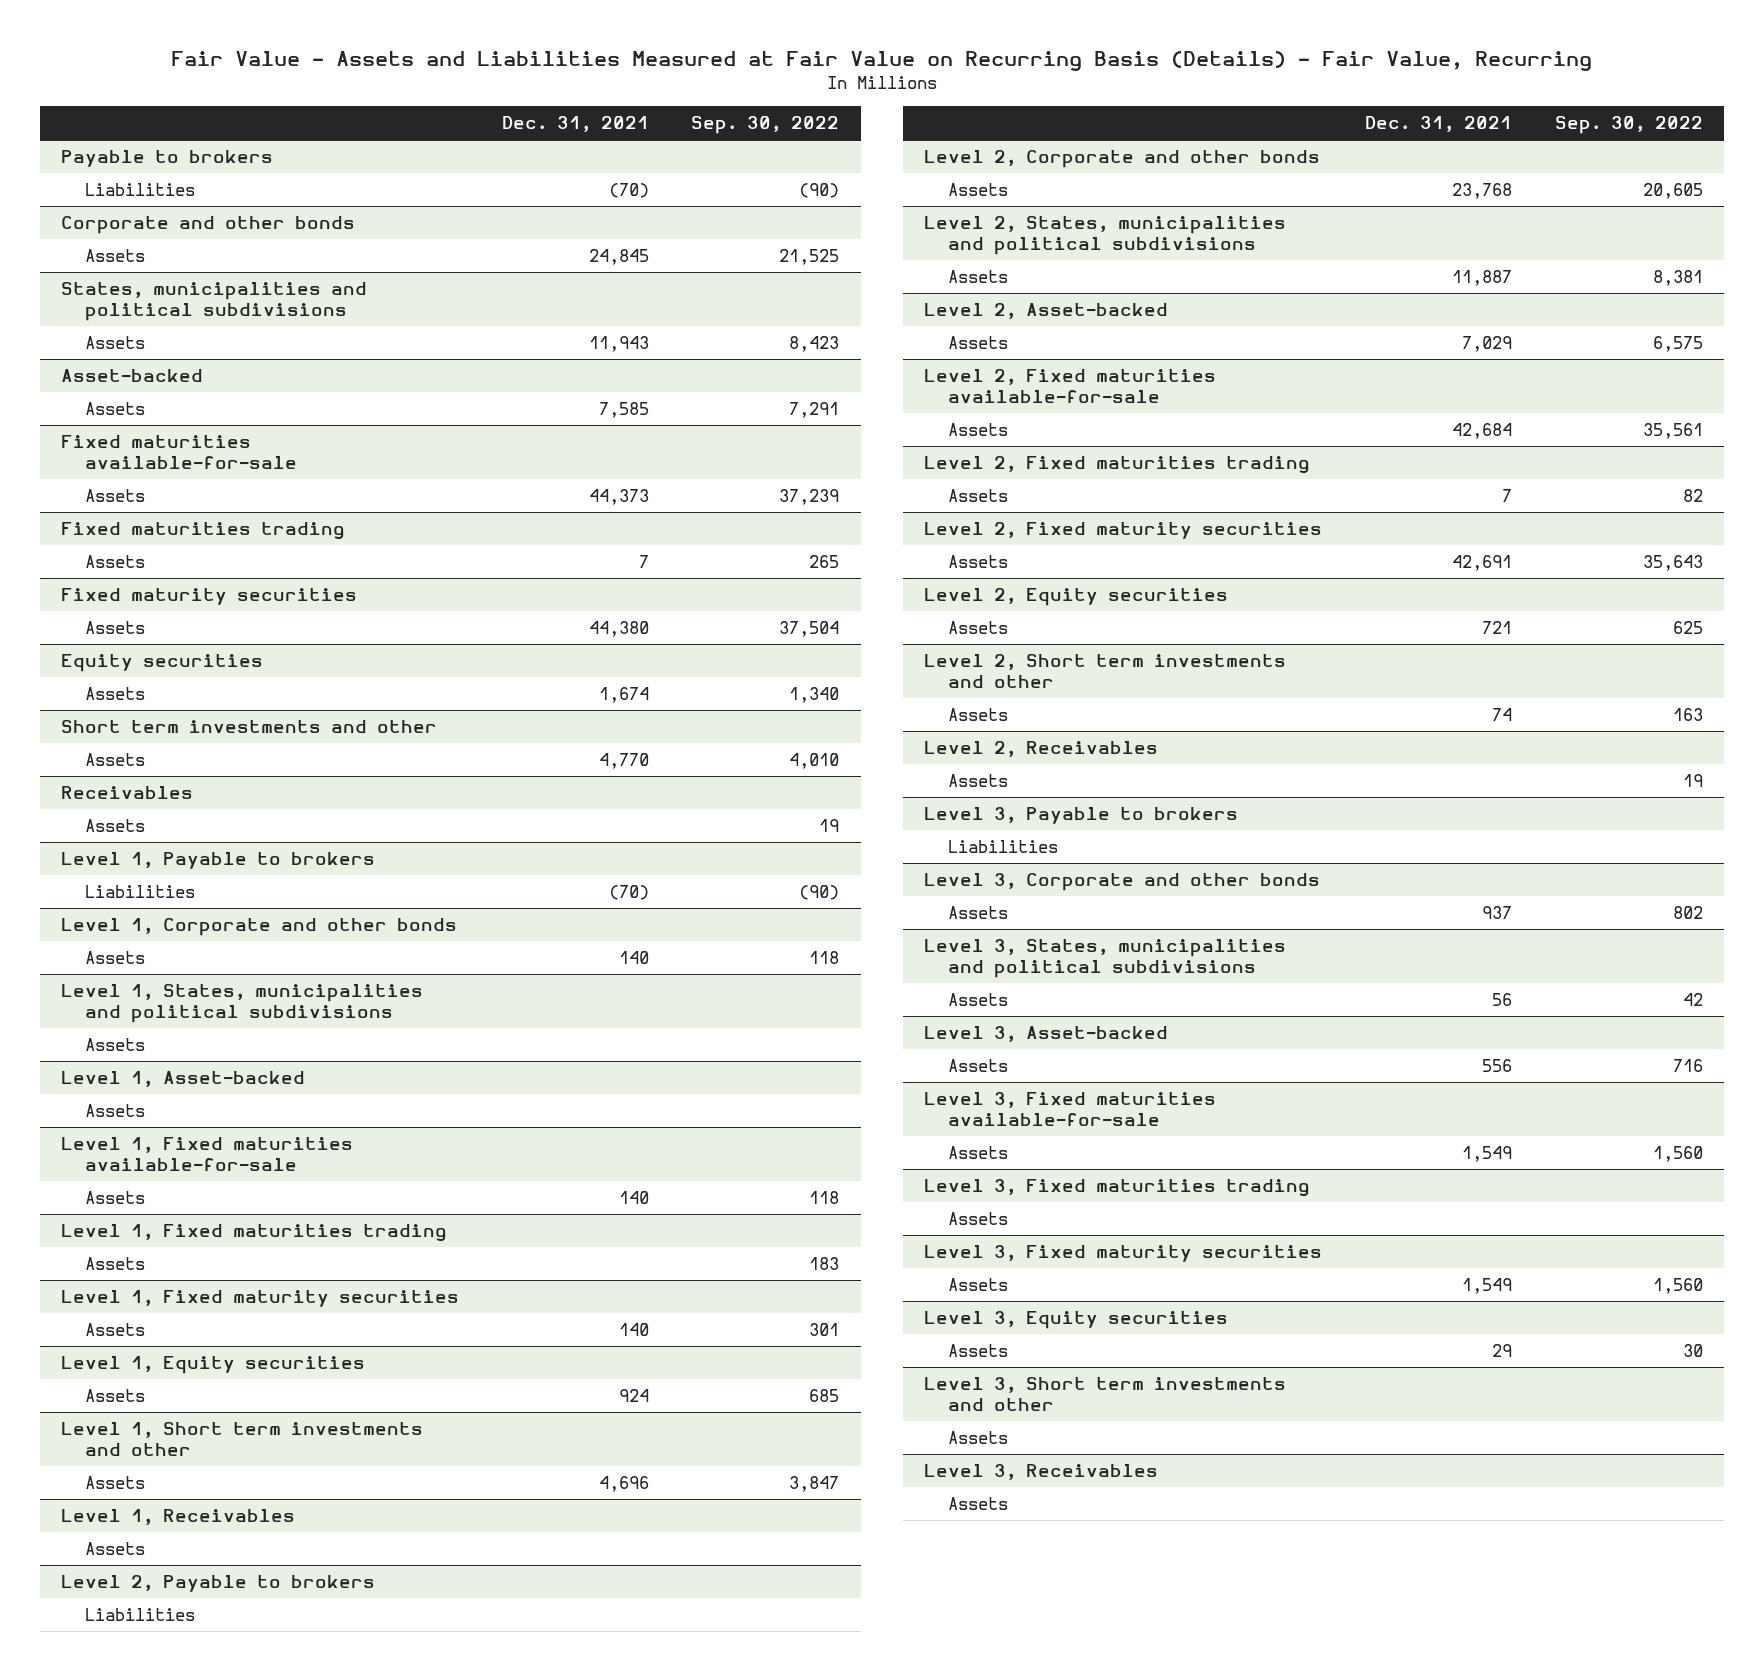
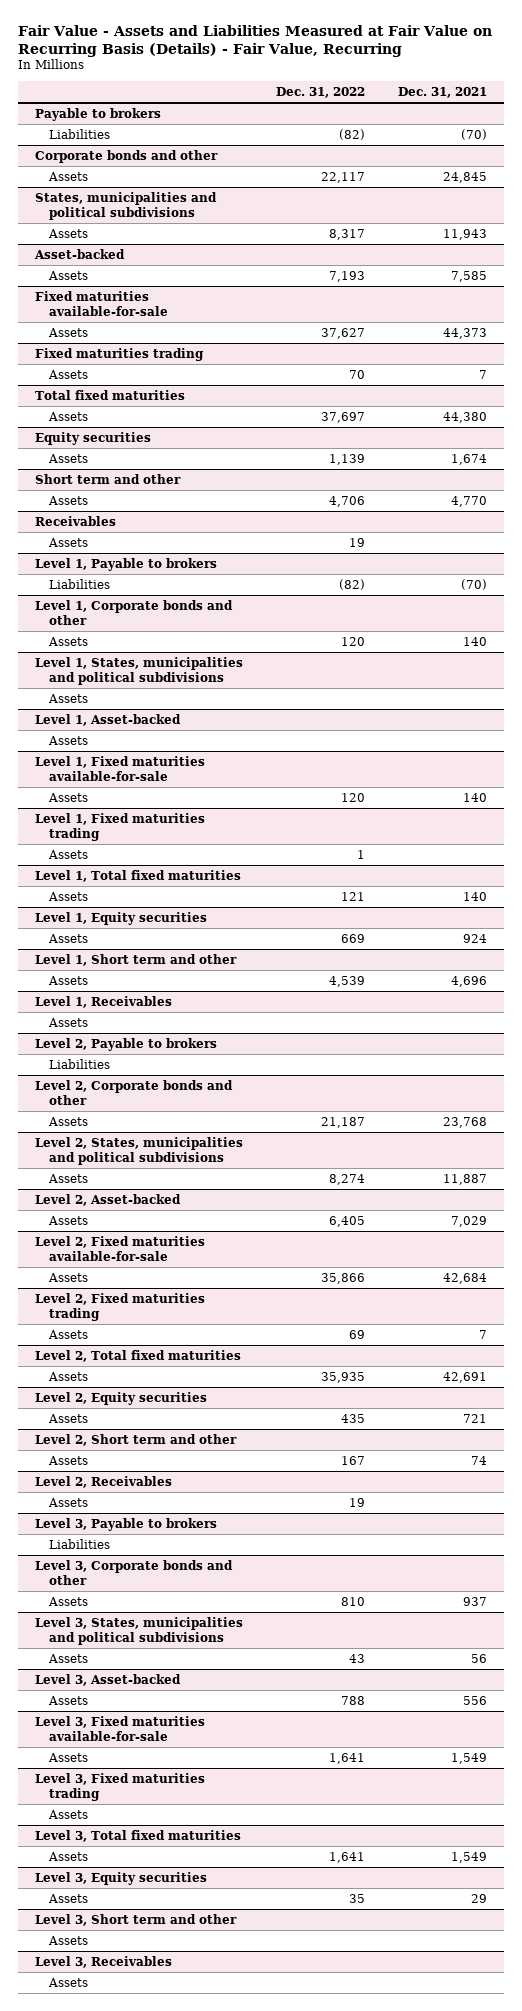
- | Dec. 31, 2021 | Sep. 30, 2022
+ | Dec. 31, 2022 | Dec. 31, 2021
- Corporate and other bonds
+ Corporate bonds and other
- Fixed maturity securities
+ Total fixed maturities
- Short term investments and other
+ Short term and other
- Level 1, Corporate and other bonds
+ Level 1, Corporate bonds and other
- Level 1, Fixed maturity securities
+ Level 1, Total fixed maturities
- Level 1, Short term investments and other
+ Level 1, Short term and other
- Level 2, Corporate and other bonds
+ Level 2, Corporate bonds and other
- Level 2, Fixed maturity securities
+ Level 2, Total fixed maturities
- Level 2, Short term investments and other
+ Level 2, Short term and other
- Level 3, Corporate and other bonds
+ Level 3, Corporate bonds and other
- Level 3, Fixed maturity securities
+ Level 3, Total fixed maturities
- Level 3, Short term investments and other
+ Level 3, Short term and other

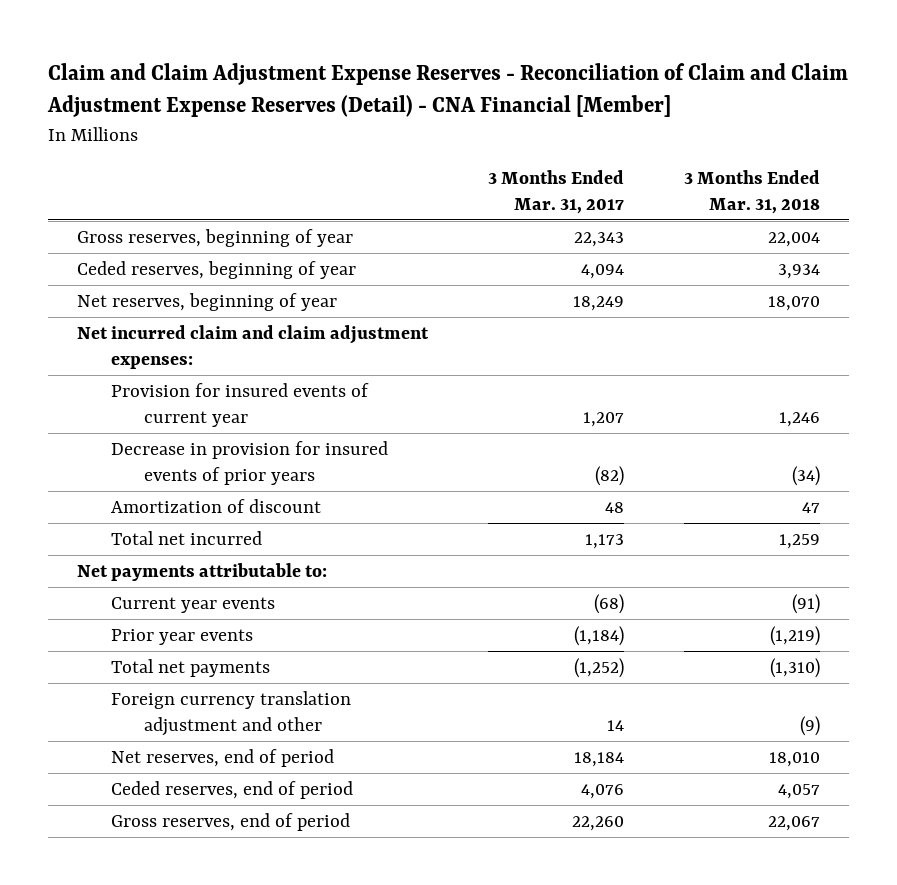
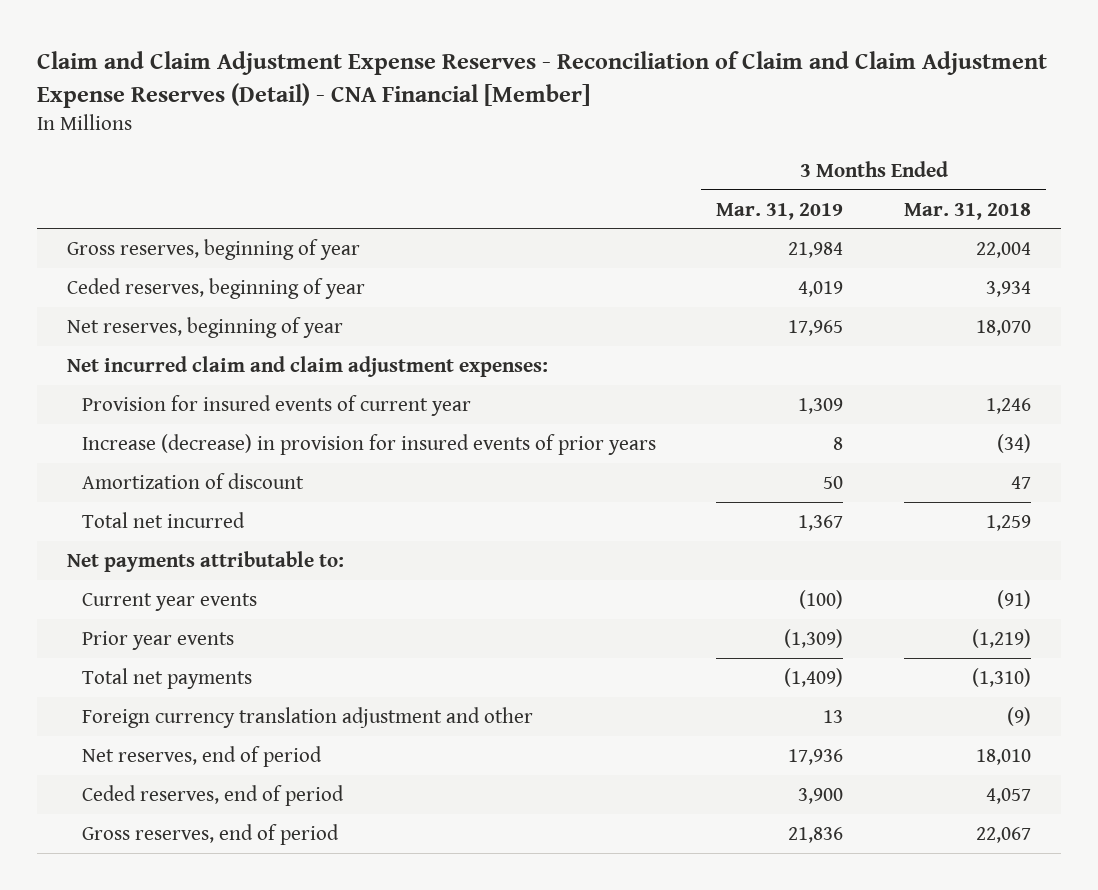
- | 3 Months Ended Mar. 31, 2017 | 3 Months Ended Mar. 31, 2018
+ | 3 Months Ended Mar. 31, 2019 | 3 Months Ended Mar. 31, 2018
- Decrease in provision for insured events of prior years | (82) | (34)
+ Increase (decrease) in provision for insured events of prior years | 8 | (34)

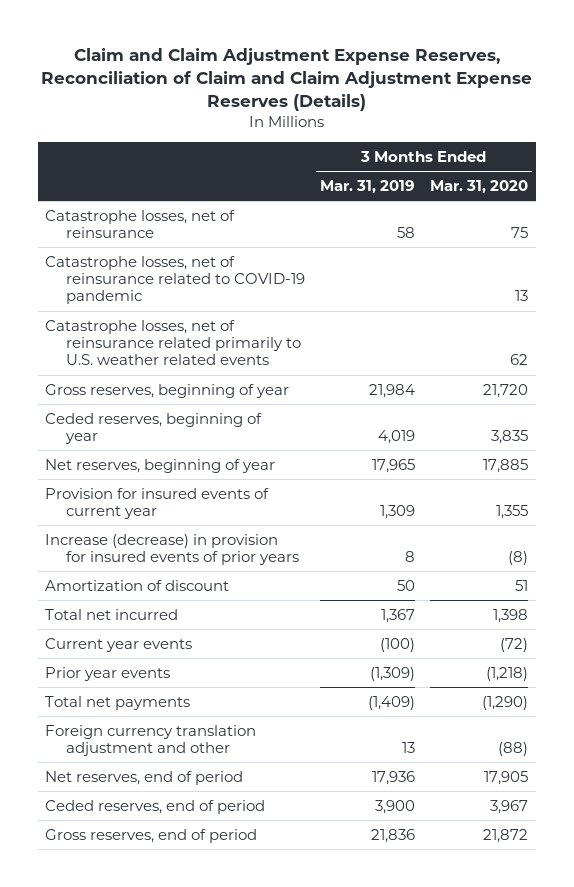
- Claim and Claim Adjustment Expense Reserves - Reconciliation of Claim and Claim Adjustment Expense Reserves (Detail) - CNA Financial [Member]
+ Claim and Claim Adjustment Expense Reserves, Reconciliation of Claim and Claim Adjustment Expense Reserves (Details)
- | 3 Months Ended Mar. 31, 2019 | 3 Months Ended Mar. 31, 2018
+ | 3 Months Ended Mar. 31, 2019 | 3 Months Ended Mar. 31, 2020
+ Catastrophe losses, net of reinsurance | 58 | 75
+ Catastrophe losses, net of reinsurance related to COVID-19 pandemic | | 13
+ Catastrophe losses, net of reinsurance related primarily to U.S. weather related events | | 62
- Net incurred claim and claim adjustment expenses:
- Net payments attributable to:

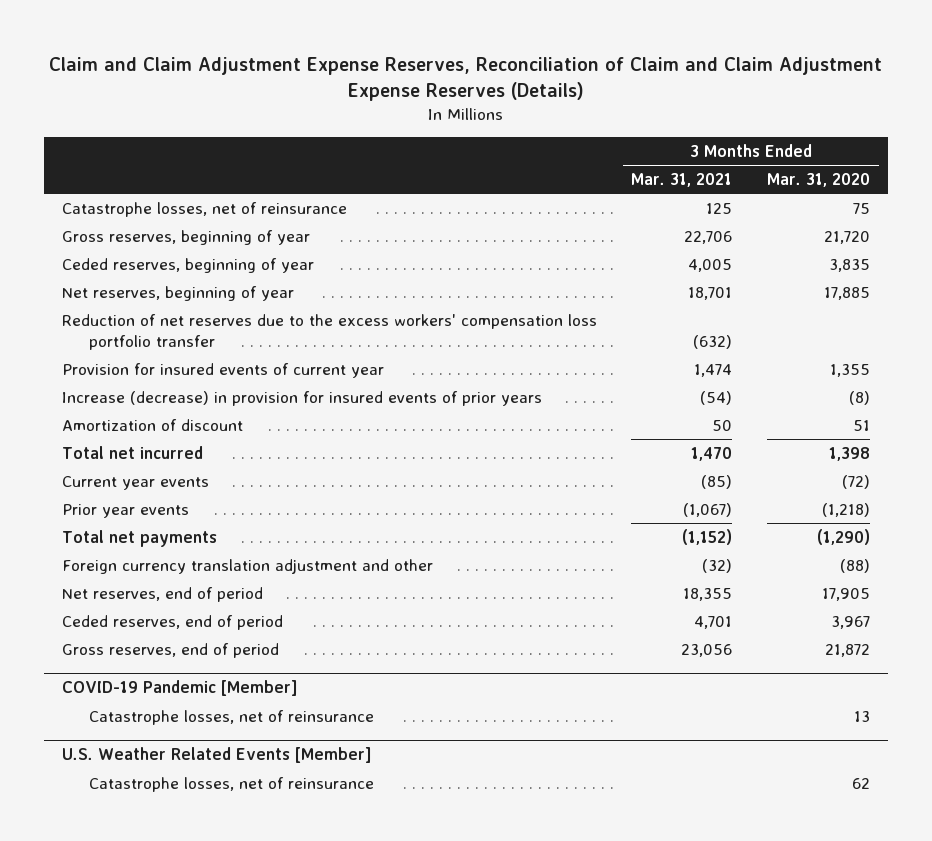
- | 3 Months Ended Mar. 31, 2019 | 3 Months Ended Mar. 31, 2020
+ | 3 Months Ended Mar. 31, 2021 | 3 Months Ended Mar. 31, 2020
- Catastrophe losses, net of reinsurance related to COVID-19 pandemic | | 13
- Catastrophe losses, net of reinsurance related primarily to U.S. weather related events | | 62
+ Reduction of net reserves due to the excess workers' compensation loss portfolio transfer | (632) |
+ COVID-19 Pandemic [Member]
+ Catastrophe losses, net of reinsurance | | 13
+ U.S. Weather Related Events [Member]
+ Catastrophe losses, net of reinsurance | | 62

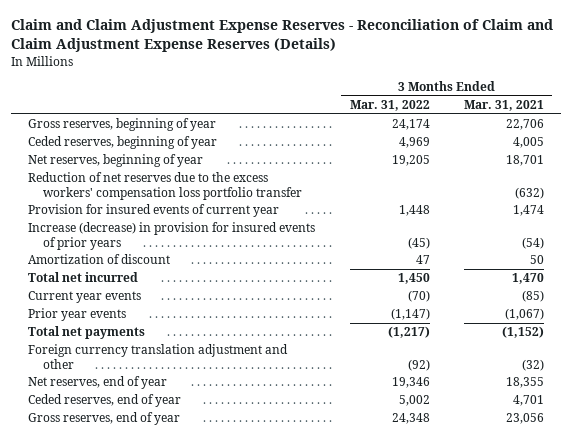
- Claim and Claim Adjustment Expense Reserves, Reconciliation of Claim and Claim Adjustment Expense Reserves (Details)
+ Claim and Claim Adjustment Expense Reserves - Reconciliation of Claim and Claim Adjustment Expense Reserves (Details)
- | 3 Months Ended Mar. 31, 2021 | 3 Months Ended Mar. 31, 2020
+ | 3 Months Ended Mar. 31, 2022 | 3 Months Ended Mar. 31, 2021
- Catastrophe losses, net of reinsurance | 125 | 75
- Net reserves, end of period | 18,355 | 17,905
- Ceded reserves, end of period | 4,701 | 3,967
- Gross reserves, end of period | 23,056 | 21,872
- COVID-19 Pandemic [Member]
- Catastrophe losses, net of reinsurance | | 13
- U.S. Weather Related Events [Member]
- Catastrophe losses, net of reinsurance | | 62
+ Net reserves, end of year | 19,346 | 18,355
+ Ceded reserves, end of year | 5,002 | 4,701
+ Gross reserves, end of year | 24,348 | 23,056

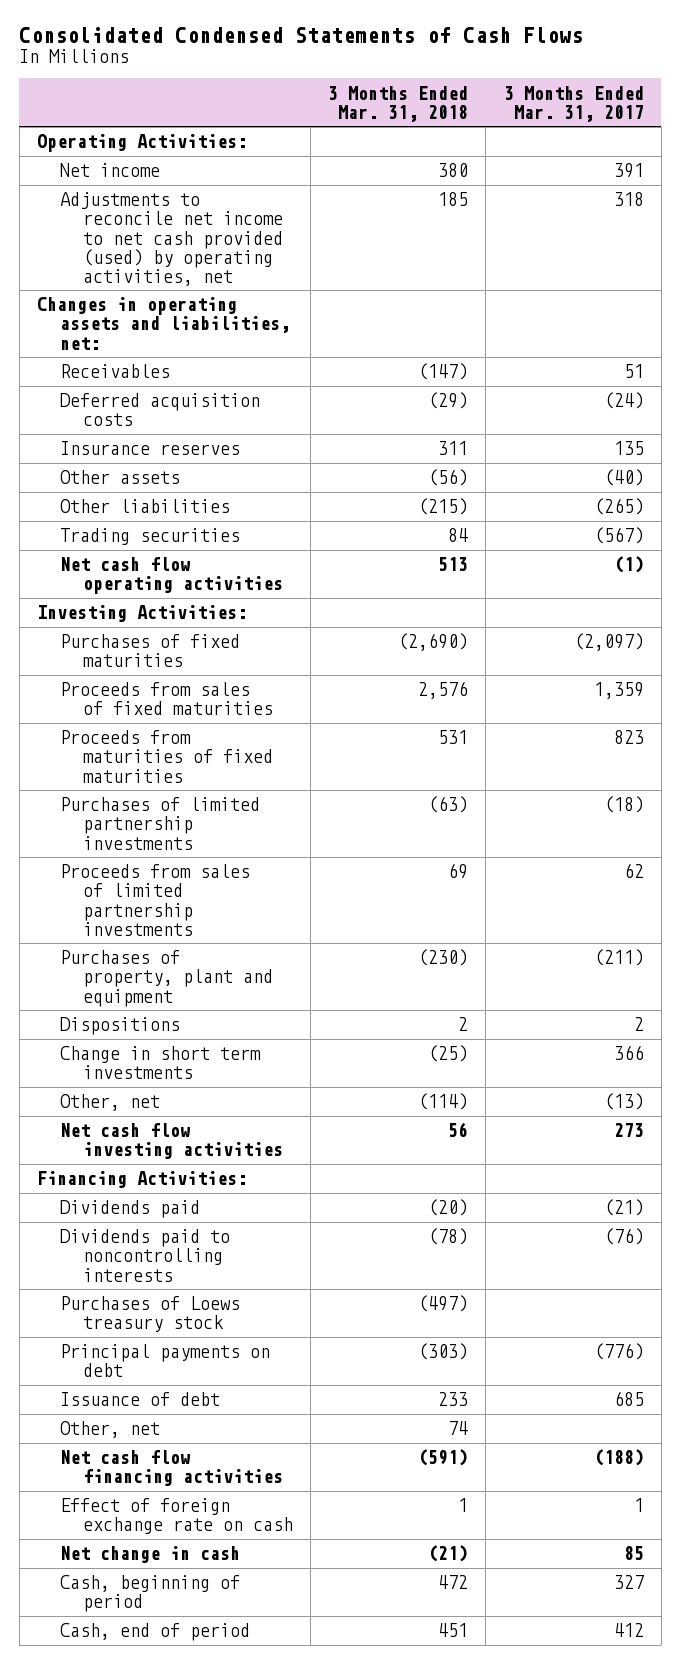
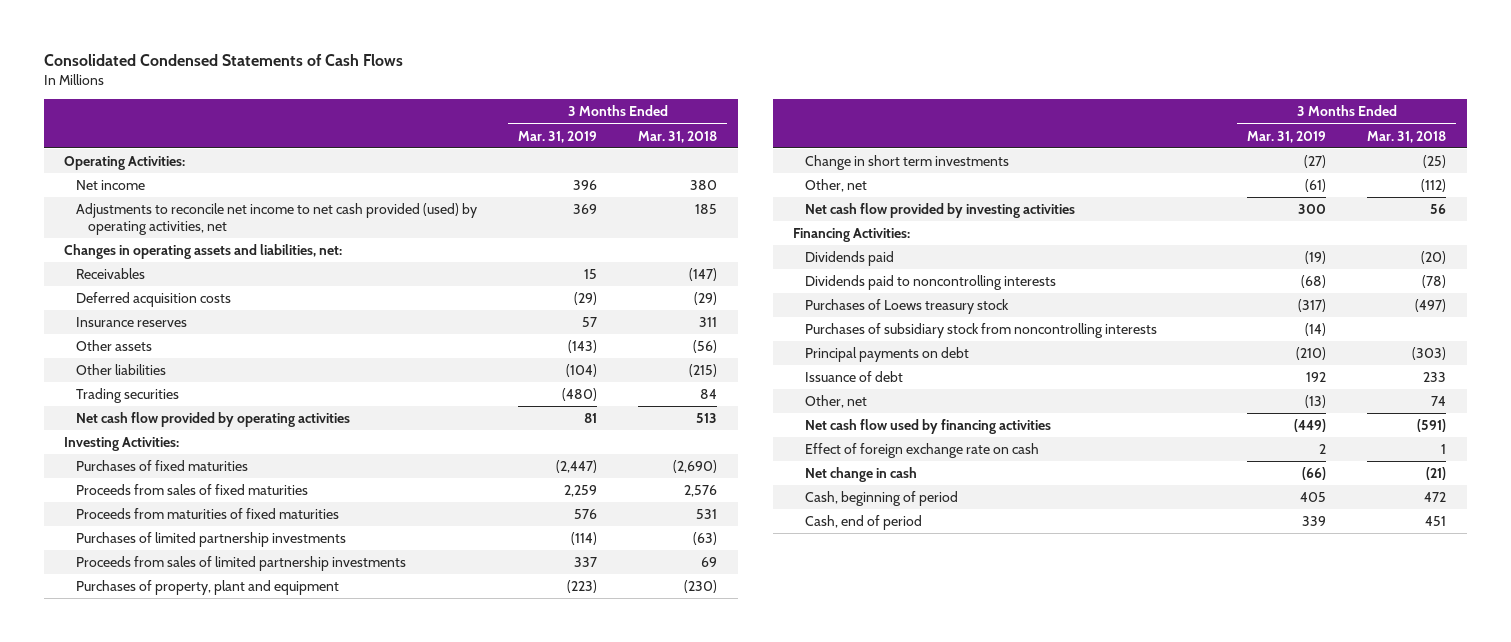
- | 3 Months Ended Mar. 31, 2018 | 3 Months Ended Mar. 31, 2017
+ | 3 Months Ended Mar. 31, 2019 | 3 Months Ended Mar. 31, 2018
- Net cash flow operating activities | 513 | (1)
+ Net cash flow provided by operating activities | 81 | 513
- Dispositions | 2 | 2
- Other, net | (114) | (13)
- Net cash flow investing activities | 56 | 273
+ Other, net | (61) | (112)
+ Net cash flow provided by investing activities | 300 | 56
+ Purchases of subsidiary stock from noncontrolling interests | (14) |
- Net cash flow financing activities | (591) | (188)
+ Net cash flow used by financing activities | (449) | (591)

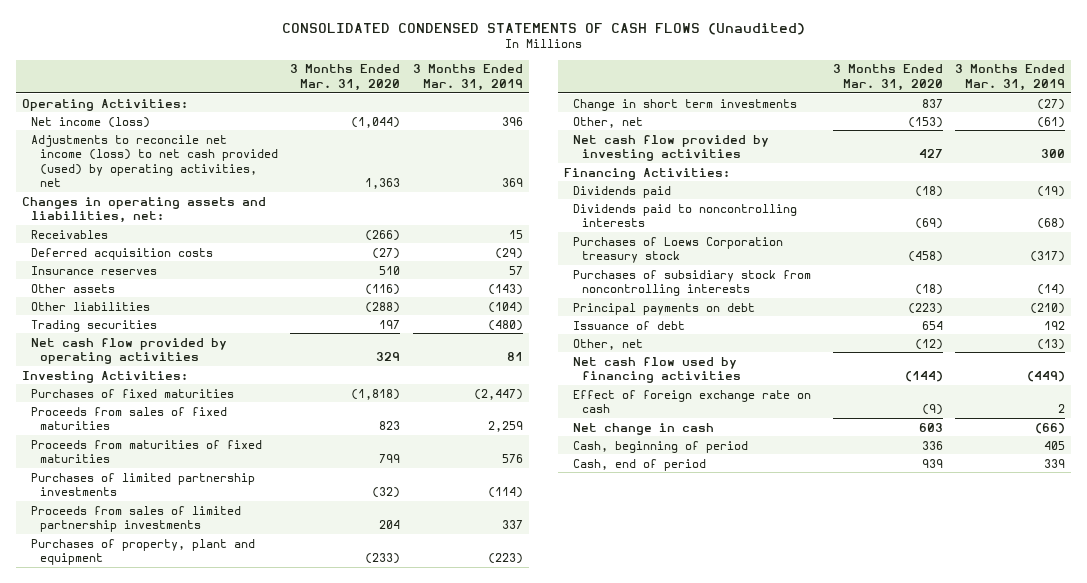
- Consolidated Condensed Statements of Cash Flows
+ CONSOLIDATED CONDENSED STATEMENTS OF CASH FLOWS (Unaudited)
- | 3 Months Ended Mar. 31, 2019 | 3 Months Ended Mar. 31, 2018
+ | 3 Months Ended Mar. 31, 2020 | 3 Months Ended Mar. 31, 2019
- Net income | 396 | 380
- Adjustments to reconcile net income to net cash provided (used) by operating activities, net | 369 | 185
+ Net income (loss) | (1,044) | 396
+ Adjustments to reconcile net income (loss) to net cash provided (used) by operating activities, net | 1,363 | 369
- Purchases of Loews treasury stock | (317) | (497)
+ Purchases of Loews Corporation treasury stock | (458) | (317)

